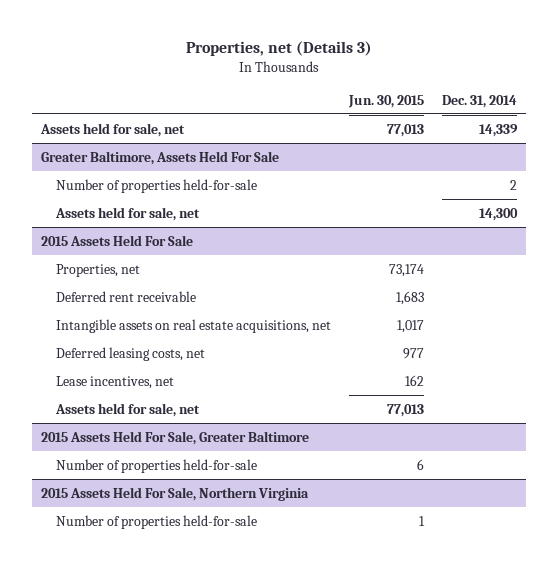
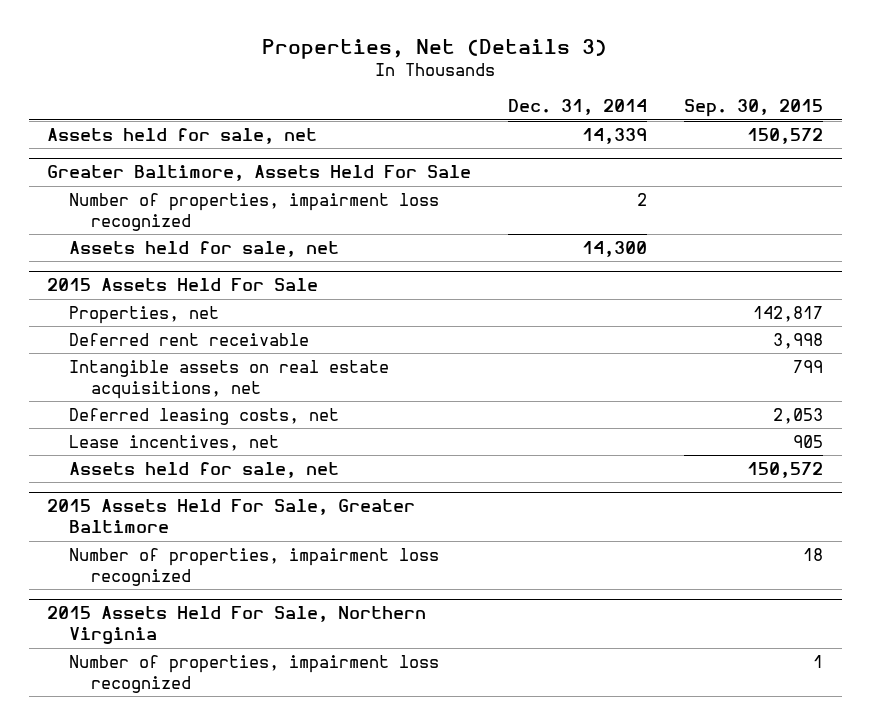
- Properties, net (Details 3)
+ Properties, Net (Details 3)
- | Jun. 30, 2015 | Dec. 31, 2014
+ | Dec. 31, 2014 | Sep. 30, 2015
@ Greater Baltimore, Assets Held For Sale
- Number of properties held-for-sale | | 2
+ Number of properties, impairment loss recognized | 2 |
@ 2015 Assets Held For Sale, Greater Baltimore
- Number of properties held-for-sale | 6 |
+ Number of properties, impairment loss recognized | | 18
@ 2015 Assets Held For Sale, Northern Virginia
- Number of properties held-for-sale | 1 |
+ Number of properties, impairment loss recognized | | 1

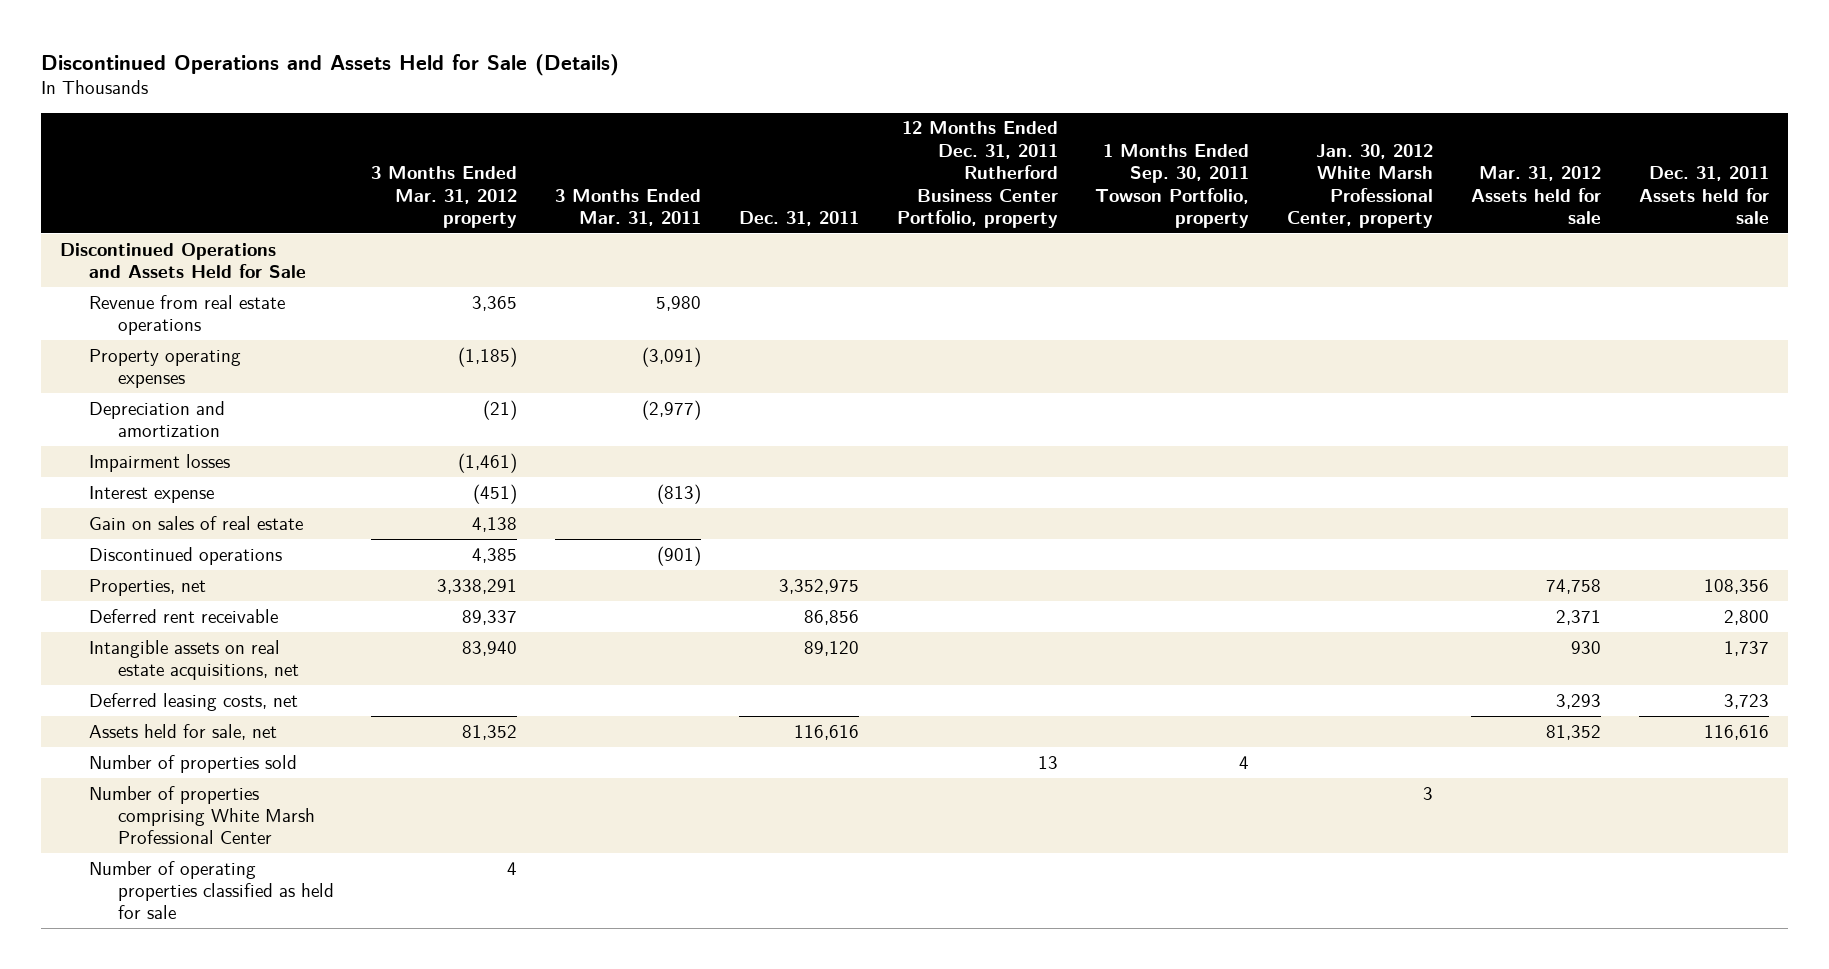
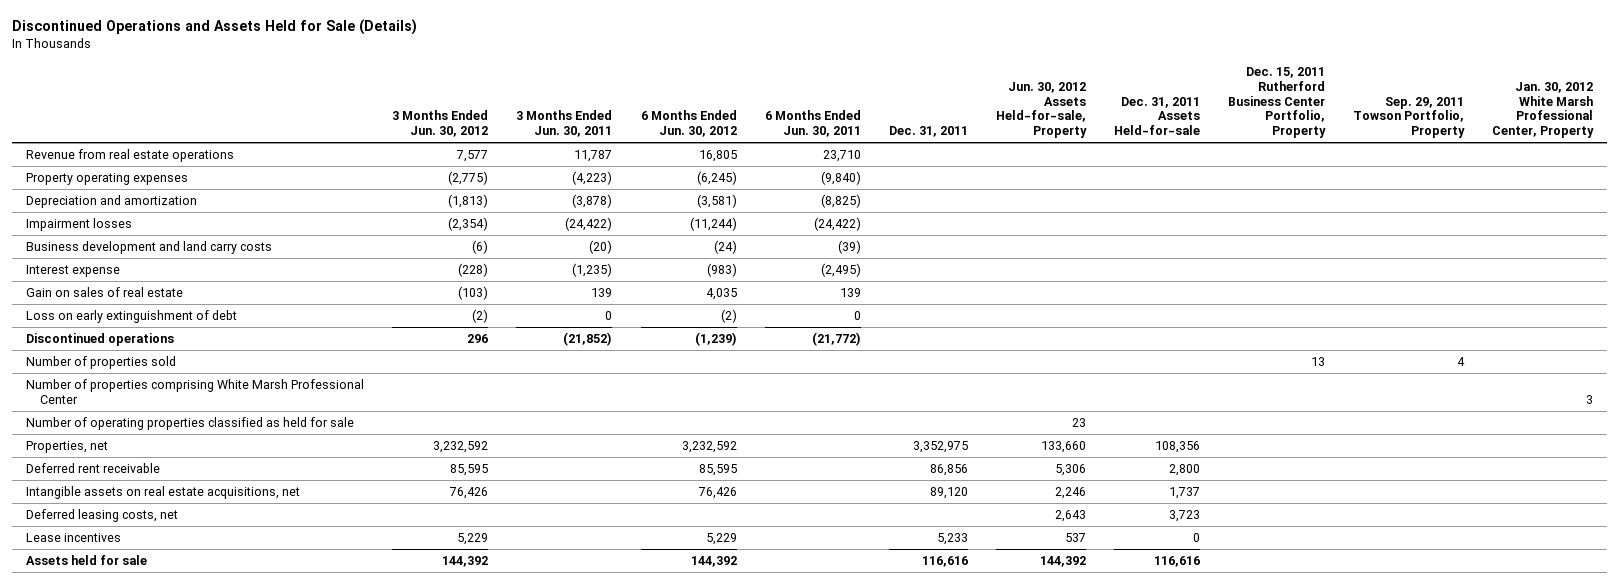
- | 3 Months Ended Mar. 31, 2012 property | 3 Months Ended Mar. 31, 2011 | Dec. 31, 2011 | 12 Months Ended Dec. 31, 2011 Rutherford Business Center Portfolio, property | 1 Months Ended Sep. 30, 2011 Towson Portfolio, property | Jan. 30, 2012 White Marsh Professional Center, property | Mar. 31, 2012 Assets held for sale | Dec. 31, 2011 Assets held for sale
+ | 3 Months Ended Jun. 30, 2012 | 3 Months Ended Jun. 30, 2011 | 6 Months Ended Jun. 30, 2012 | 6 Months Ended Jun. 30, 2011 | Dec. 31, 2011 | Jun. 30, 2012 Assets Held-for-sale, Property | Dec. 31, 2011 Assets Held-for-sale | Dec. 15, 2011 Rutherford Business Center Portfolio, Property | Sep. 29, 2011 Towson Portfolio, Property | Jan. 30, 2012 White Marsh Professional Center, Property
- Discontinued Operations and Assets Held for Sale
+ Business development and land carry costs | (6) | (20) | (24) | (39) | | | | | |
+ Loss on early extinguishment of debt | (2) | 0 | (2) | 0 | | | | | |
moved up: Number of properties sold | | | | | | | | 13 | 4 |
moved up: Number of properties comprising White Marsh Professional Center | | | | | | | | | | 3
moved up: Number of operating properties classified as held for sale | | | | | | 23 | | | |
- Assets held for sale, net | 81,352 | | 116,616 | | | | 81,352 | 116,616
+ Lease incentives | 5,229 | | 5,229 | | 5,233 | 537 | 0 | | |
+ Assets held for sale | 144,392 | | 144,392 | | 116,616 | 144,392 | 116,616 | | |

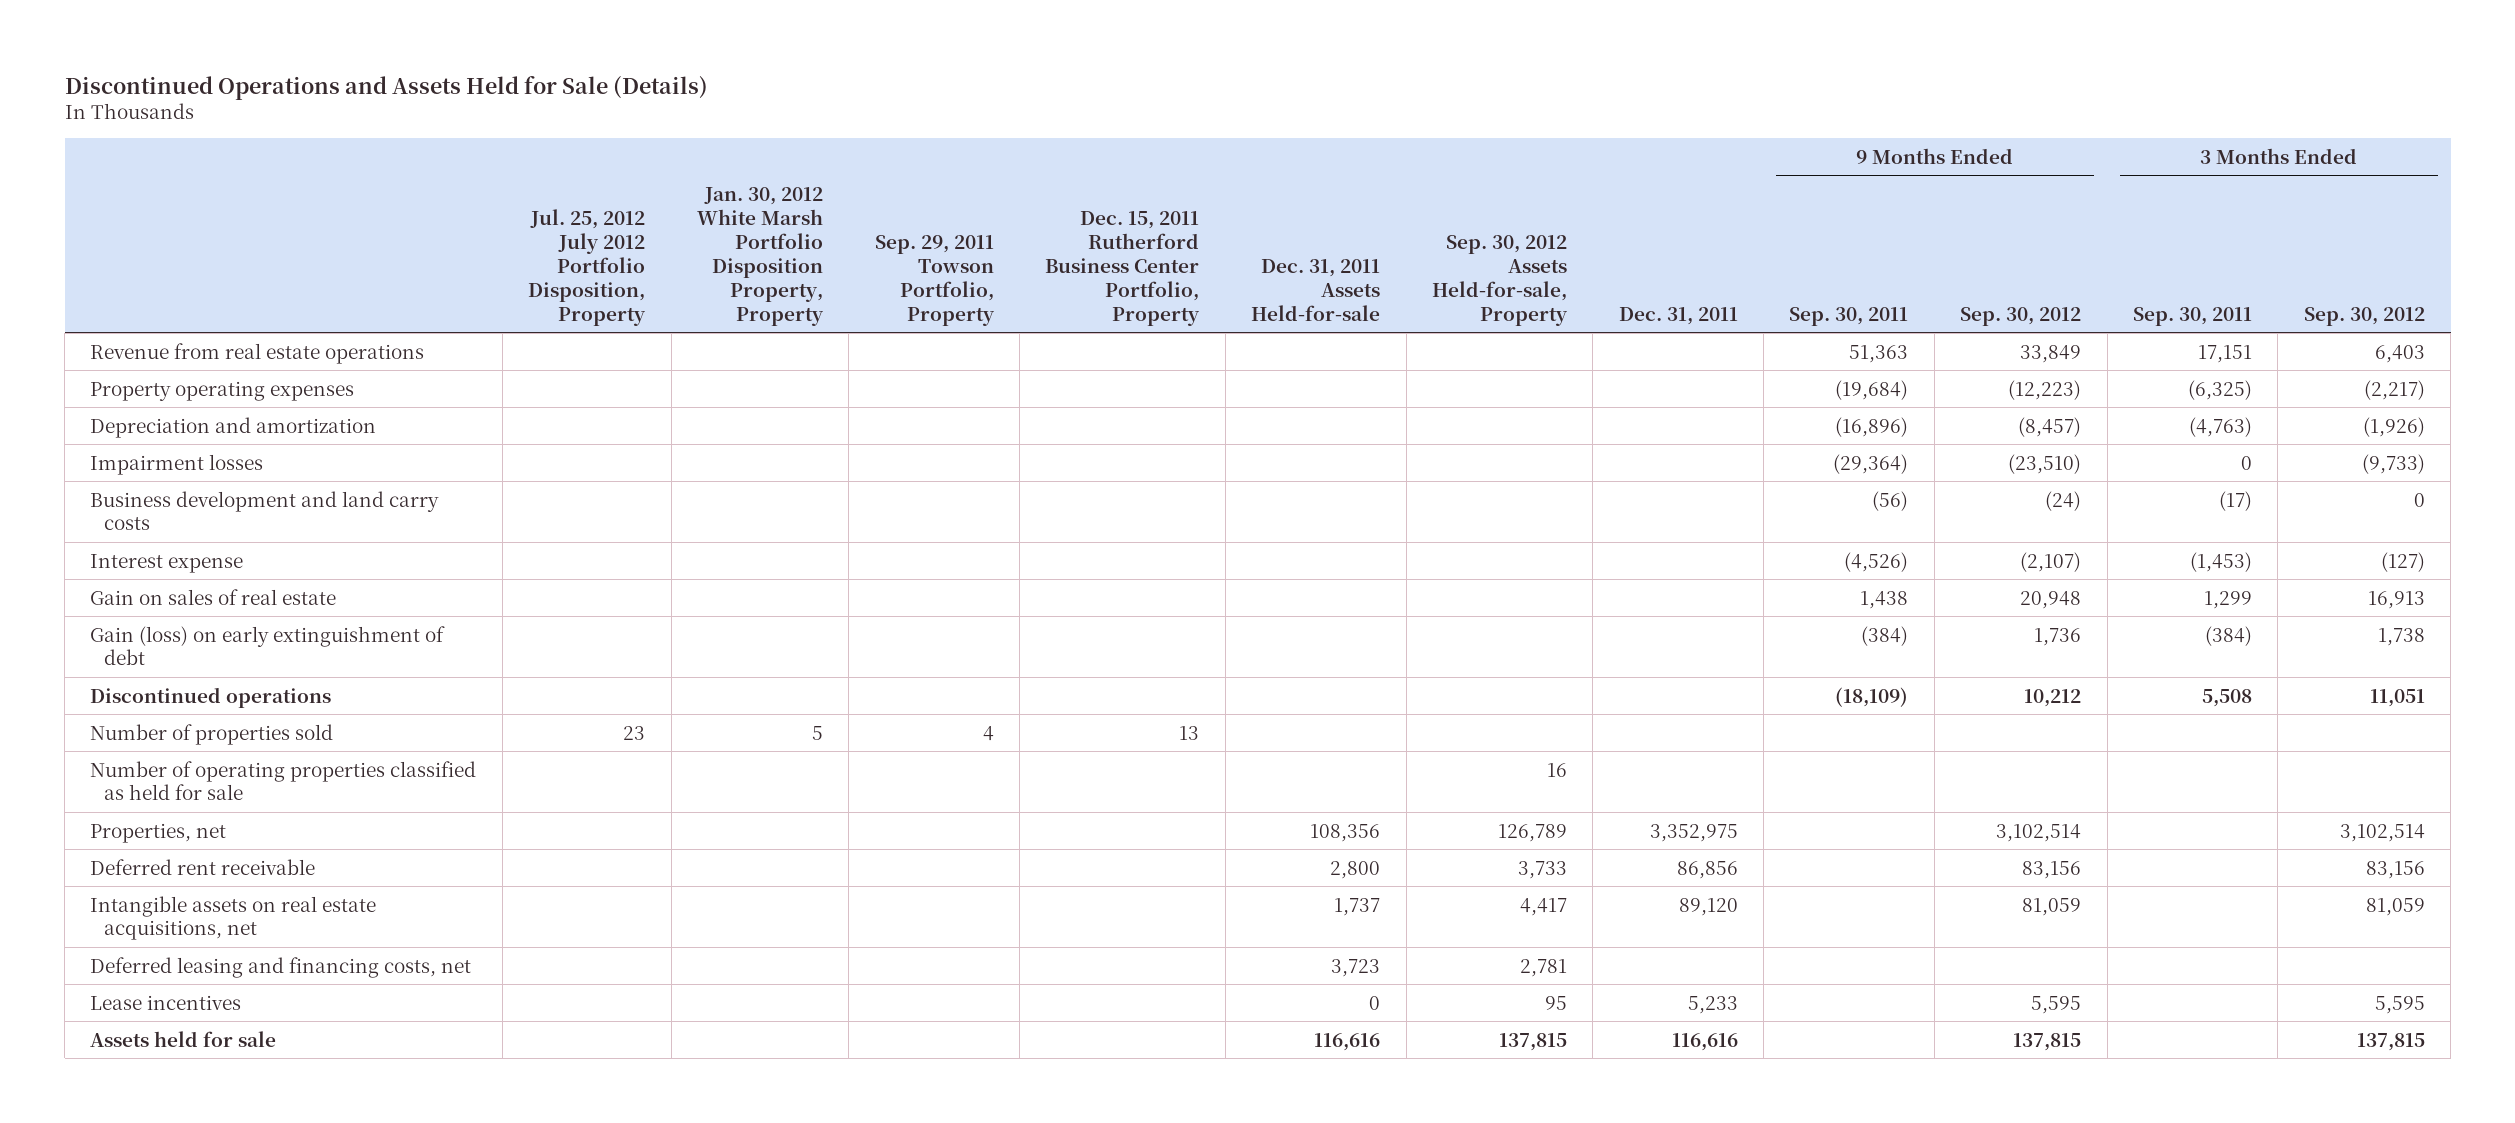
- | 3 Months Ended Jun. 30, 2012 | 3 Months Ended Jun. 30, 2011 | 6 Months Ended Jun. 30, 2012 | 6 Months Ended Jun. 30, 2011 | Dec. 31, 2011 | Jun. 30, 2012 Assets Held-for-sale, Property | Dec. 31, 2011 Assets Held-for-sale | Dec. 15, 2011 Rutherford Business Center Portfolio, Property | Sep. 29, 2011 Towson Portfolio, Property | Jan. 30, 2012 White Marsh Professional Center, Property
+ | Jul. 25, 2012 July 2012 Portfolio Disposition, Property | Jan. 30, 2012 White Marsh Portfolio Disposition Property, Property | Sep. 29, 2011 Towson Portfolio, Property | Dec. 15, 2011 Rutherford Business Center Portfolio, Property | Dec. 31, 2011 Assets Held-for-sale | Sep. 30, 2012 Assets Held-for-sale, Property | Dec. 31, 2011 | 9 Months Ended Sep. 30, 2011 | 9 Months Ended Sep. 30, 2012 | 3 Months Ended Sep. 30, 2011 | 3 Months Ended Sep. 30, 2012
- Loss on early extinguishment of debt | (2) | 0 | (2) | 0 | | | | | |
+ Gain (loss) on early extinguishment of debt | | | | | | | | (384) | 1,736 | (384) | 1,738
- Number of properties comprising White Marsh Professional Center | | | | | | | | | | 3
- Deferred leasing costs, net | | | | | | 2,643 | 3,723 | | |
+ Deferred leasing and financing costs, net | | | | | 3,723 | 2,781 | | | | |

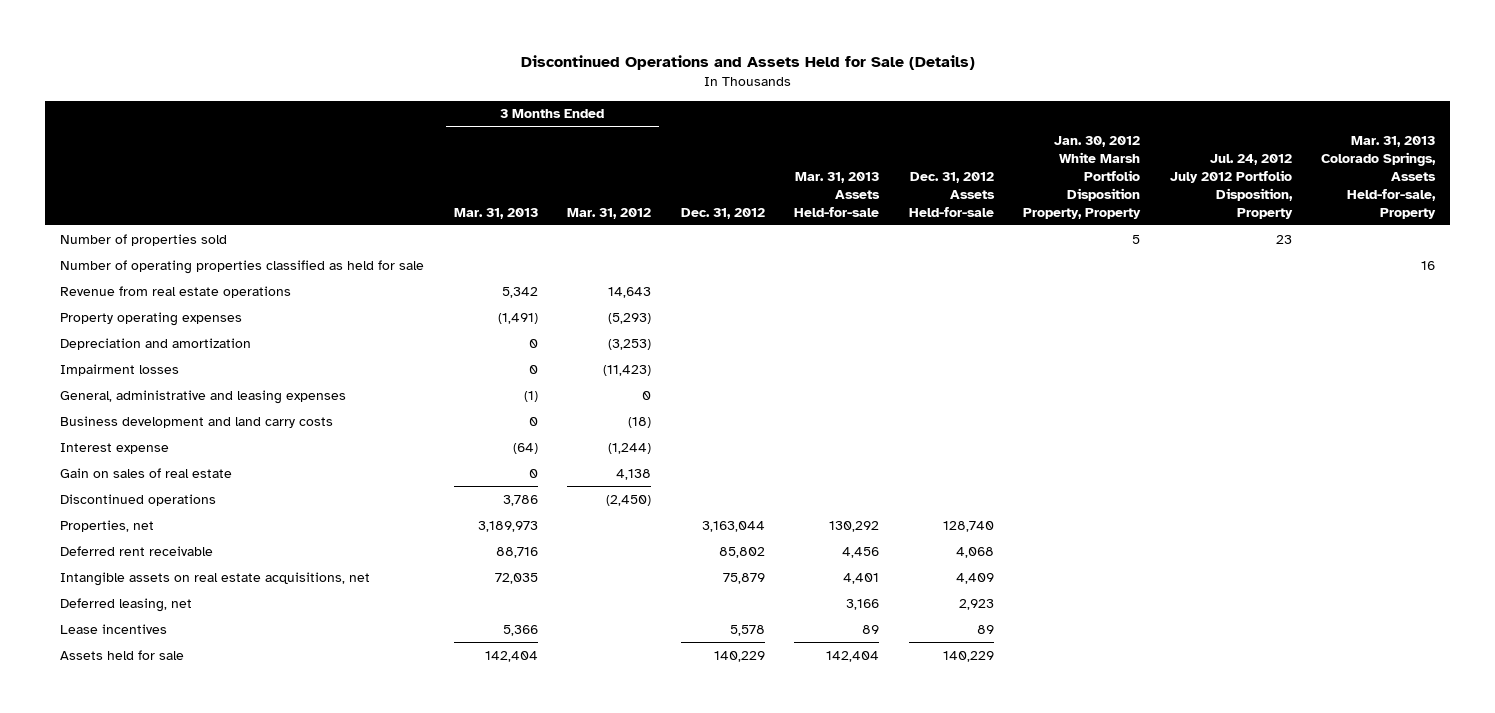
- | Jul. 25, 2012 July 2012 Portfolio Disposition, Property | Jan. 30, 2012 White Marsh Portfolio Disposition Property, Property | Sep. 29, 2011 Towson Portfolio, Property | Dec. 15, 2011 Rutherford Business Center Portfolio, Property | Dec. 31, 2011 Assets Held-for-sale | Sep. 30, 2012 Assets Held-for-sale, Property | Dec. 31, 2011 | 9 Months Ended Sep. 30, 2011 | 9 Months Ended Sep. 30, 2012 | 3 Months Ended Sep. 30, 2011 | 3 Months Ended Sep. 30, 2012
+ | 3 Months Ended Mar. 31, 2013 | 3 Months Ended Mar. 31, 2012 | Dec. 31, 2012 | Mar. 31, 2013 Assets Held-for-sale | Dec. 31, 2012 Assets Held-for-sale | Jan. 30, 2012 White Marsh Portfolio Disposition Property, Property | Jul. 24, 2012 July 2012 Portfolio Disposition, Property | Mar. 31, 2013 Colorado Springs, Assets Held-for-sale, Property
moved up: Number of properties sold | | | | | | 5 | 23 |
moved up: Number of operating properties classified as held for sale | | | | | | | | 16
+ General, administrative and leasing expenses | (1) | 0 | | | | | |
- Gain (loss) on early extinguishment of debt | | | | | | | | (384) | 1,736 | (384) | 1,738
- Deferred leasing and financing costs, net | | | | | 3,723 | 2,781 | | | | |
+ Deferred leasing, net | | | | 3,166 | 2,923 | | |

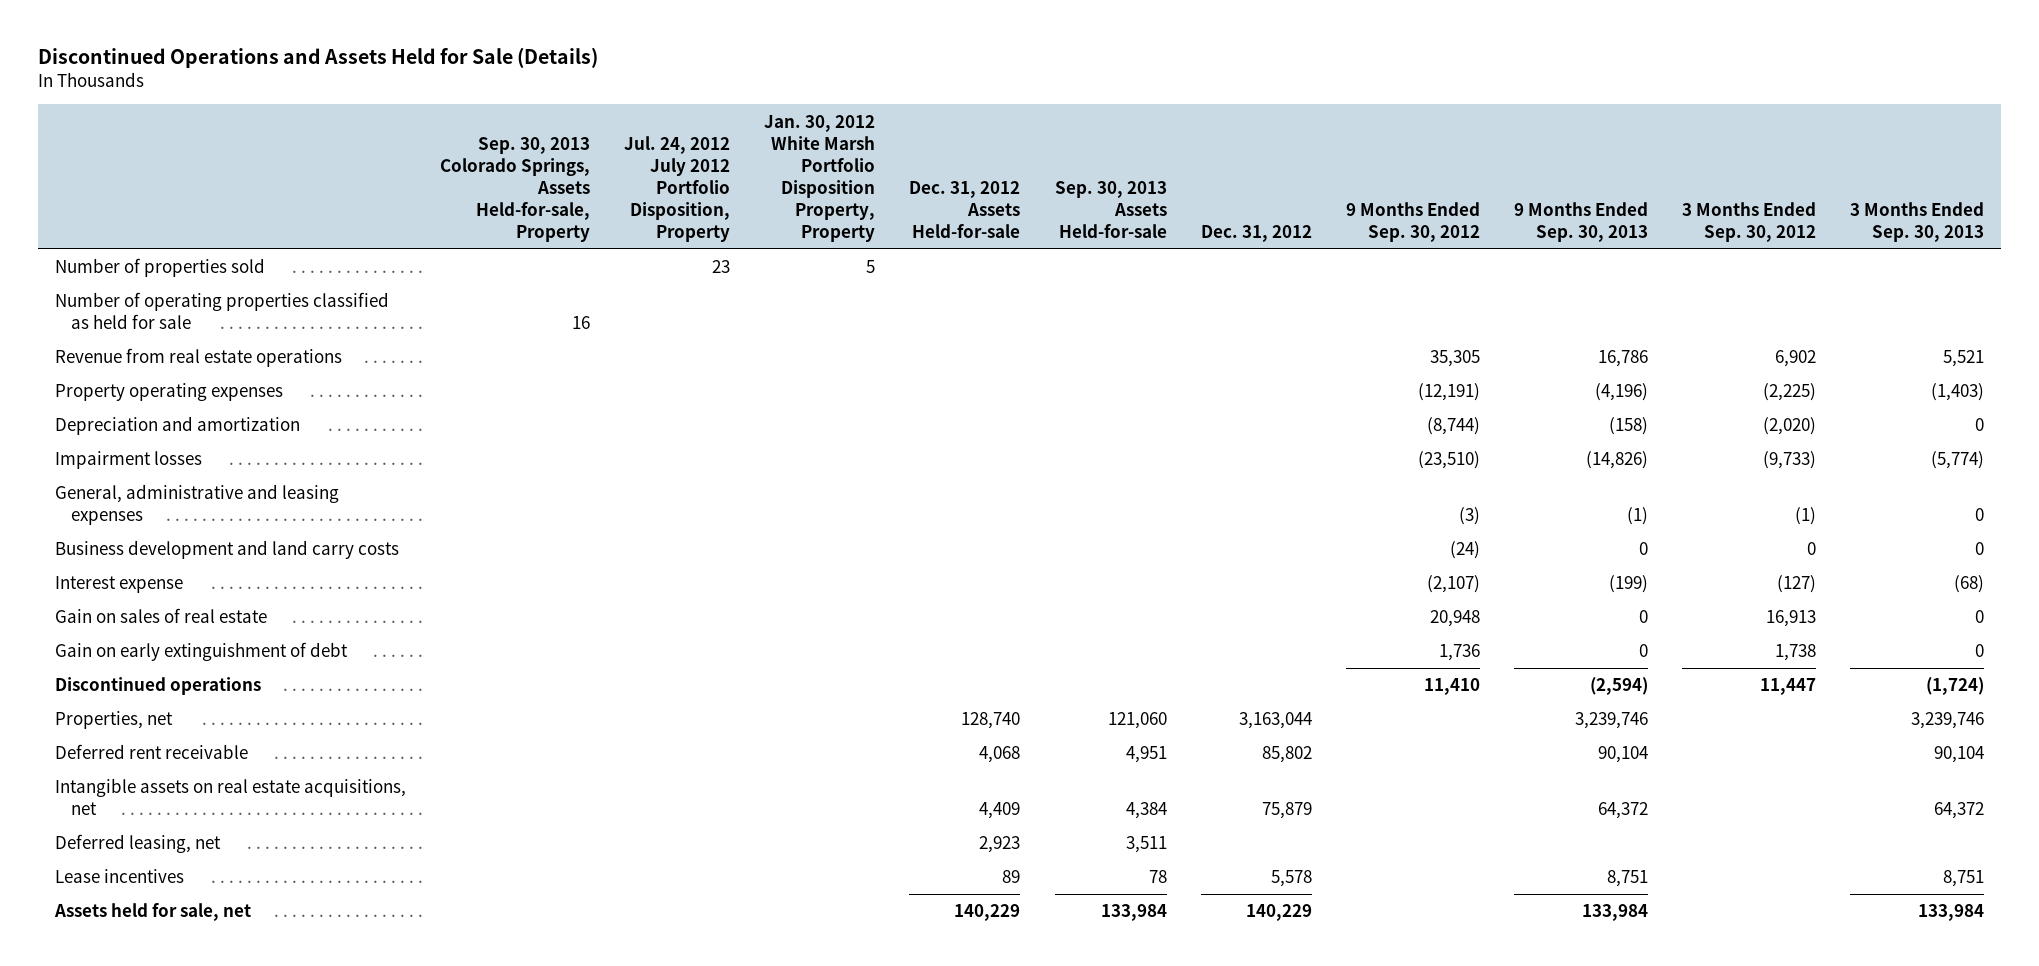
- | 3 Months Ended Mar. 31, 2013 | 3 Months Ended Mar. 31, 2012 | Dec. 31, 2012 | Mar. 31, 2013 Assets Held-for-sale | Dec. 31, 2012 Assets Held-for-sale | Jan. 30, 2012 White Marsh Portfolio Disposition Property, Property | Jul. 24, 2012 July 2012 Portfolio Disposition, Property | Mar. 31, 2013 Colorado Springs, Assets Held-for-sale, Property
+ | Sep. 30, 2013 Colorado Springs, Assets Held-for-sale, Property | Jul. 24, 2012 July 2012 Portfolio Disposition, Property | Jan. 30, 2012 White Marsh Portfolio Disposition Property, Property | Dec. 31, 2012 Assets Held-for-sale | Sep. 30, 2013 Assets Held-for-sale | Dec. 31, 2012 | 9 Months Ended Sep. 30, 2012 | 9 Months Ended Sep. 30, 2013 | 3 Months Ended Sep. 30, 2012 | 3 Months Ended Sep. 30, 2013
+ Gain on early extinguishment of debt | | | | | | | 1,736 | 0 | 1,738 | 0
- Assets held for sale | 142,404 | | 140,229 | 142,404 | 140,229 | | |
+ Assets held for sale, net | | | | 140,229 | 133,984 | 140,229 | | 133,984 | | 133,984

